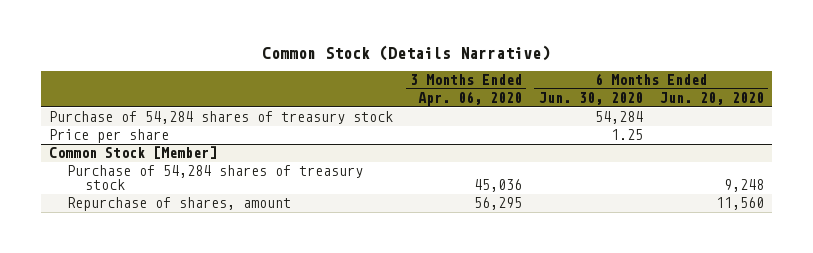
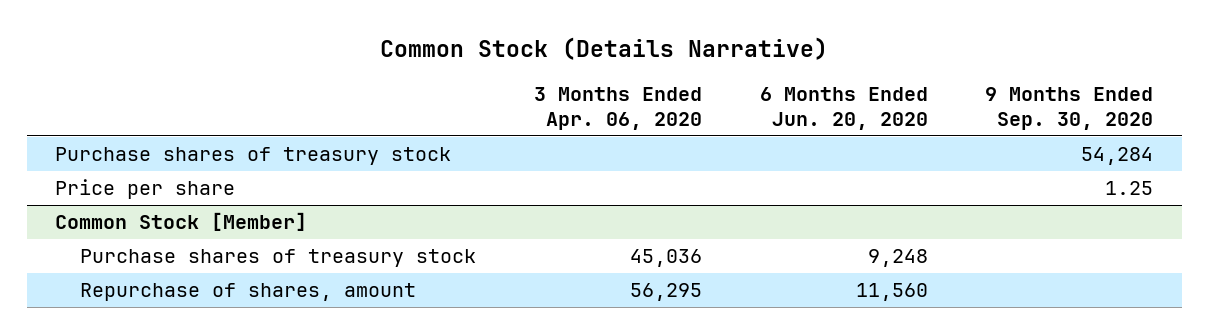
- | 3 Months Ended Apr. 06, 2020 | 6 Months Ended Jun. 30, 2020 | 6 Months Ended Jun. 20, 2020
+ | 3 Months Ended Apr. 06, 2020 | 6 Months Ended Jun. 20, 2020 | 9 Months Ended Sep. 30, 2020
- Purchase of 54,284 shares of treasury stock | | 54,284 |
+ Purchase shares of treasury stock | | | 54,284
@ Common Stock [Member]
- Purchase of 54,284 shares of treasury stock | 45,036 | | 9,248
+ Purchase shares of treasury stock | 45,036 | 9,248 |

